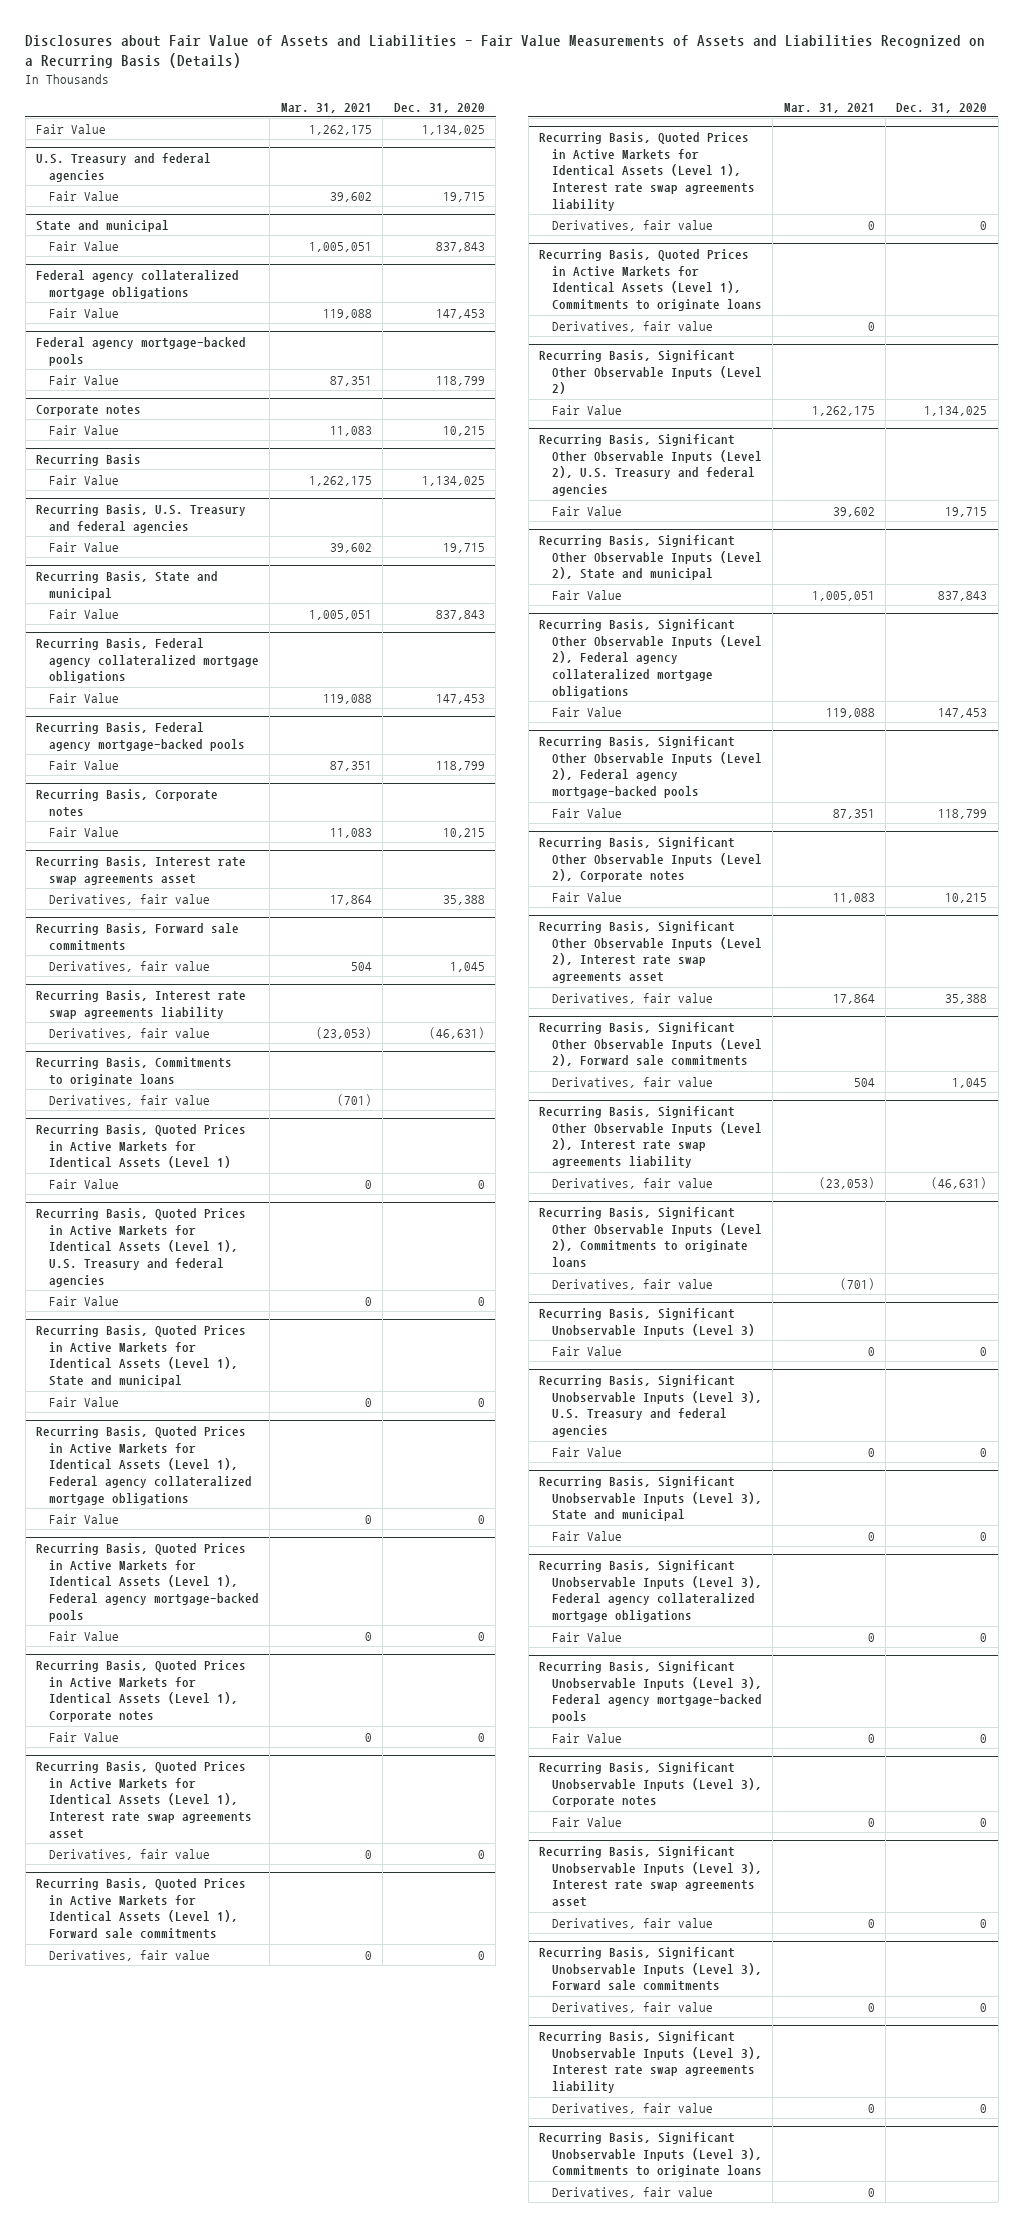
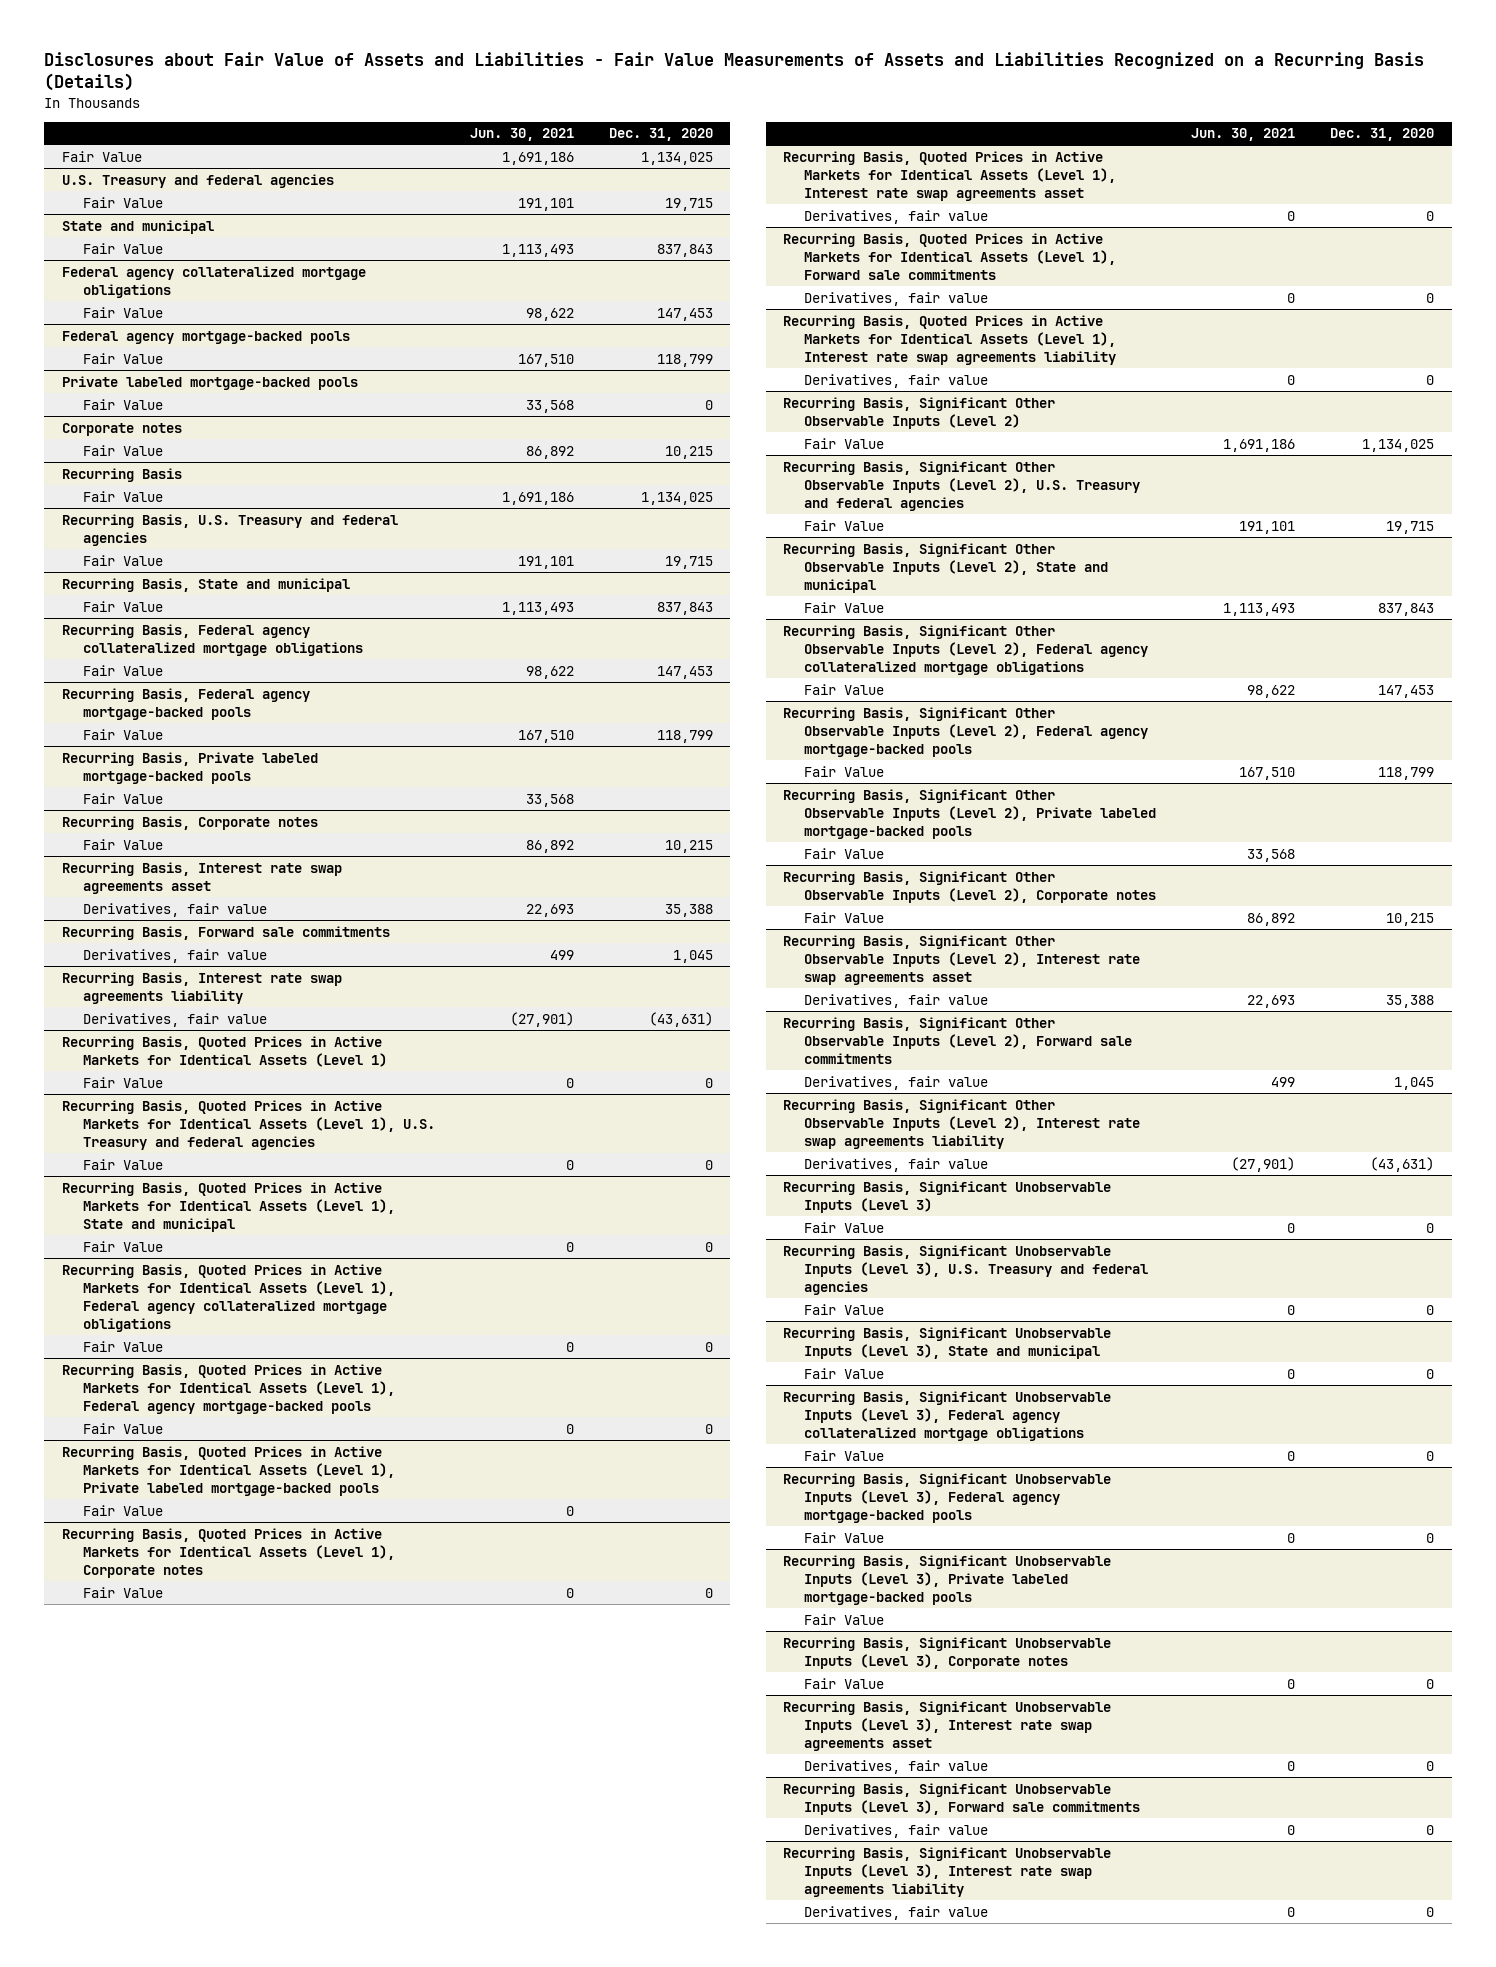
- | Mar. 31, 2021 | Dec. 31, 2020
+ | Jun. 30, 2021 | Dec. 31, 2020
+ Private labeled mortgage-backed pools
+ Fair Value | 33,568 | 0
+ Recurring Basis, Private labeled mortgage-backed pools
+ Fair Value | 33,568 |
@ Recurring Basis, Interest rate swap agreements liability
- Derivatives, fair value | (23,053) | (46,631)
- Recurring Basis, Commitments to originate loans
- Derivatives, fair value | (701) |
@ Recurring Basis, Interest rate swap agreements liability
+ Derivatives, fair value | (27,901) | (43,631)
+ Recurring Basis, Quoted Prices in Active Markets for Identical Assets (Level 1), Private labeled mortgage-backed pools
+ Fair Value | 0 |
- Recurring Basis, Quoted Prices in Active Markets for Identical Assets (Level 1), Commitments to originate loans
- Derivatives, fair value | 0 |
+ Recurring Basis, Significant Other Observable Inputs (Level 2), Private labeled mortgage-backed pools
+ Fair Value | 33,568 |
@ Recurring Basis, Significant Other Observable Inputs (Level 2), Interest rate swap agreements liability
- Derivatives, fair value | (23,053) | (46,631)
- Recurring Basis, Significant Other Observable Inputs (Level 2), Commitments to originate loans
- Derivatives, fair value | (701) |
@ Recurring Basis, Significant Other Observable Inputs (Level 2), Interest rate swap agreements liability
+ Derivatives, fair value | (27,901) | (43,631)
+ Recurring Basis, Significant Unobservable Inputs (Level 3), Private labeled mortgage-backed pools
+ Fair Value
- Recurring Basis, Significant Unobservable Inputs (Level 3), Commitments to originate loans
- Derivatives, fair value | 0 |

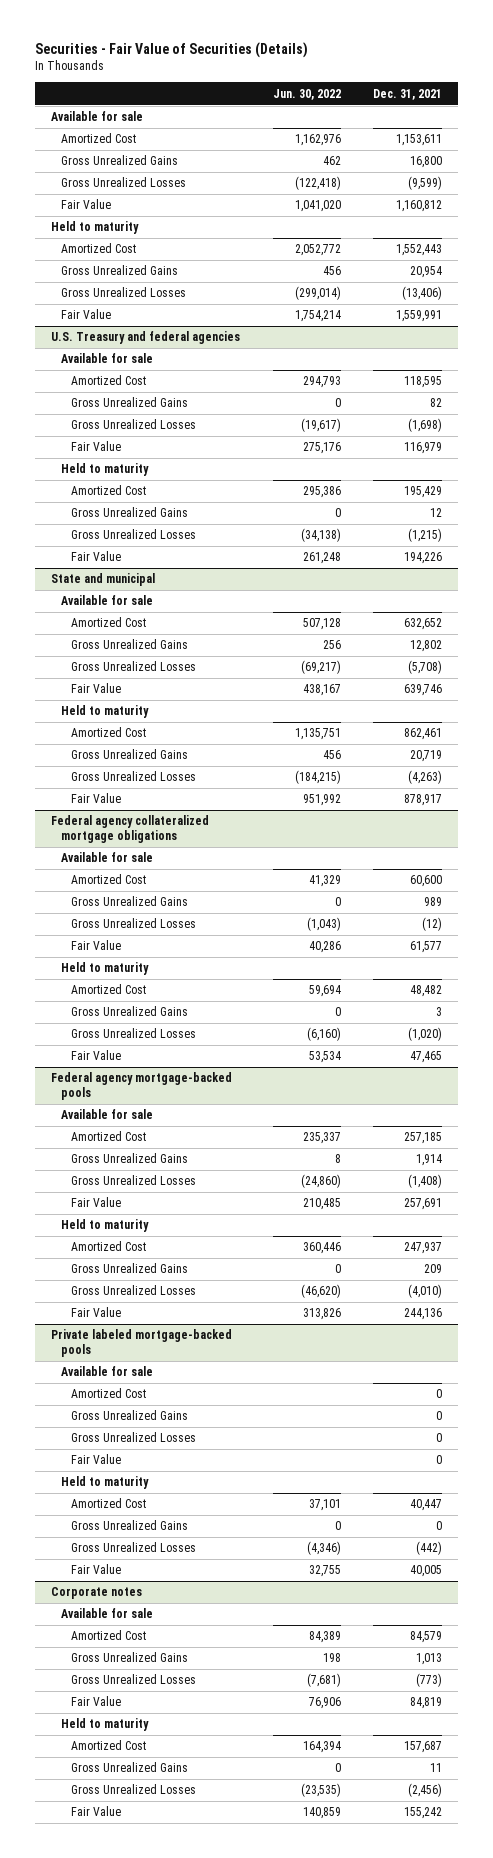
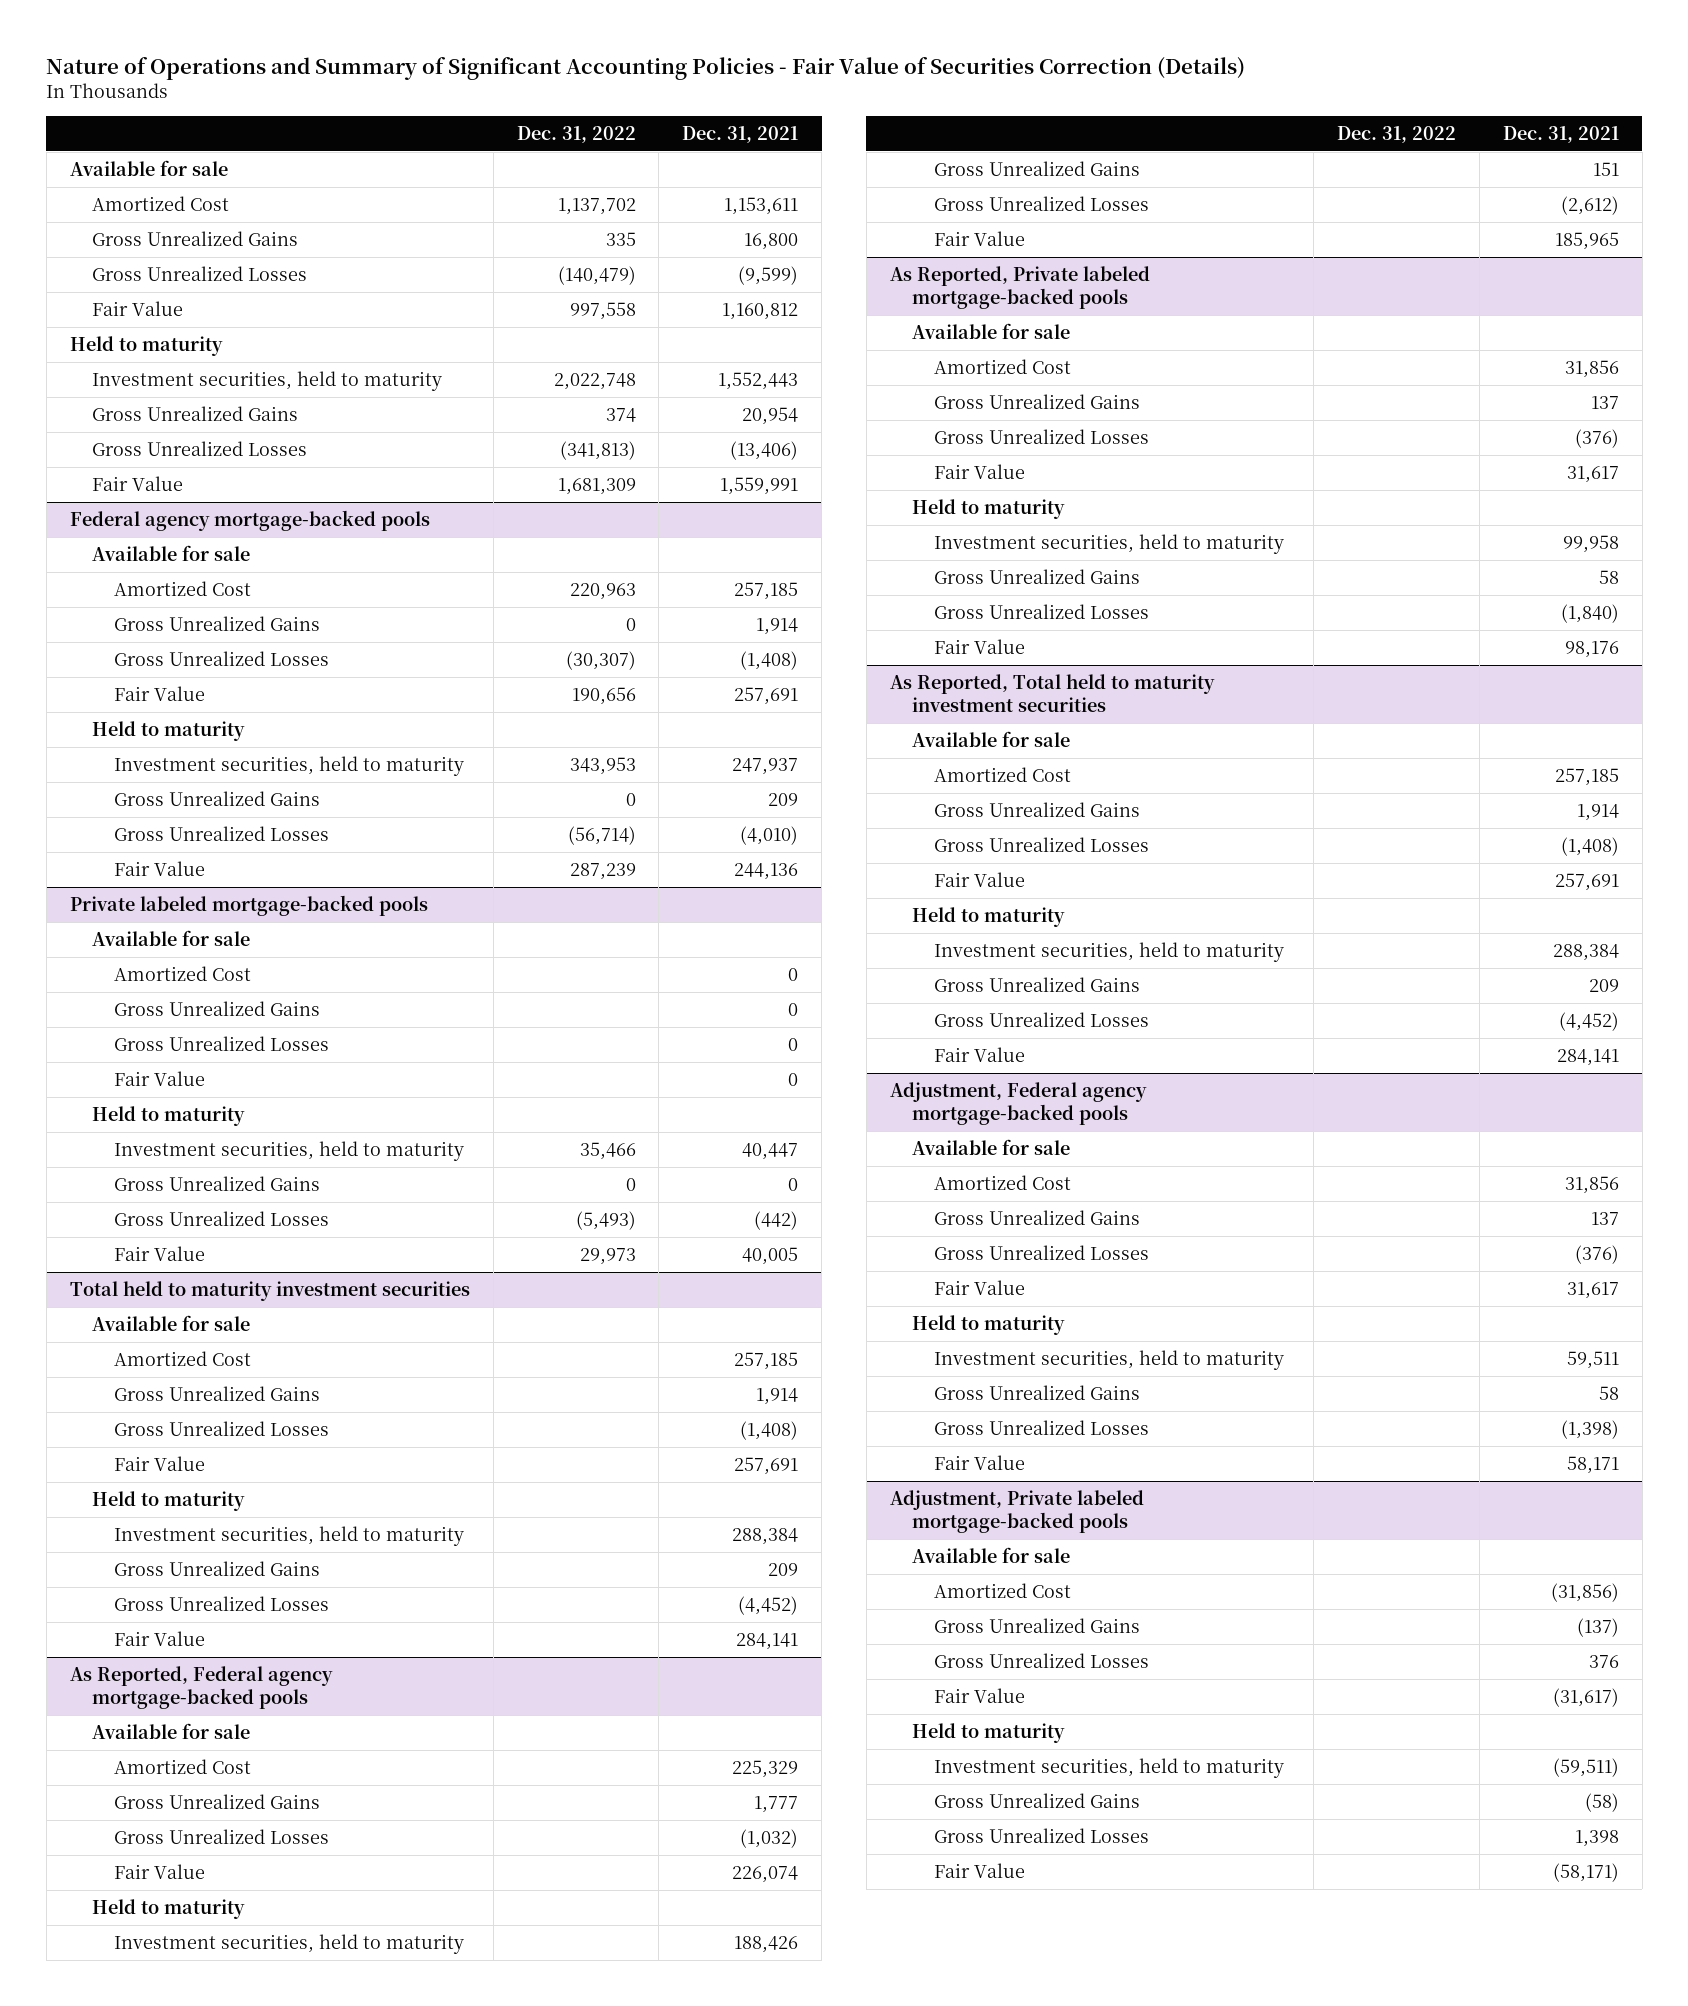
- Securities - Fair Value of Securities (Details)
+ Nature of Operations and Summary of Significant Accounting Policies - Fair Value of Securities Correction (Details)
- | Jun. 30, 2022 | Dec. 31, 2021
+ | Dec. 31, 2022 | Dec. 31, 2021
- Amortized Cost | 2,052,772 | 1,552,443
+ Investment securities, held to maturity | 2,022,748 | 1,552,443
- U.S. Treasury and federal agencies
- Available for sale
- Amortized Cost | 294,793 | 118,595
- Gross Unrealized Gains | 0 | 82
- Gross Unrealized Losses | (19,617) | (1,698)
- Fair Value | 275,176 | 116,979
- Held to maturity
- Amortized Cost | 295,386 | 195,429
- Gross Unrealized Gains | 0 | 12
- Gross Unrealized Losses | (34,138) | (1,215)
- Fair Value | 261,248 | 194,226
- State and municipal
- Available for sale
- Amortized Cost | 507,128 | 632,652
- Gross Unrealized Gains | 256 | 12,802
- Gross Unrealized Losses | (69,217) | (5,708)
- Fair Value | 438,167 | 639,746
- Held to maturity
- Amortized Cost | 1,135,751 | 862,461
- Gross Unrealized Gains | 456 | 20,719
- Gross Unrealized Losses | (184,215) | (4,263)
- Fair Value | 951,992 | 878,917
- Federal agency collateralized mortgage obligations
- Available for sale
- Amortized Cost | 41,329 | 60,600
- Gross Unrealized Gains | 0 | 989
- Gross Unrealized Losses | (1,043) | (12)
- Fair Value | 40,286 | 61,577
- Held to maturity
- Amortized Cost | 59,694 | 48,482
- Gross Unrealized Gains | 0 | 3
- Gross Unrealized Losses | (6,160) | (1,020)
- Fair Value | 53,534 | 47,465
@ Federal agency mortgage-backed pools
- Amortized Cost | 360,446 | 247,937
+ Investment securities, held to maturity | 343,953 | 247,937
@ Private labeled mortgage-backed pools
- Amortized Cost | 37,101 | 40,447
+ Investment securities, held to maturity | 35,466 | 40,447
- Corporate notes
+ Total held to maturity investment securities
- Amortized Cost | 84,389 | 84,579
- Gross Unrealized Gains | 198 | 1,013
- Gross Unrealized Losses | (7,681) | (773)
- Fair Value | 76,906 | 84,819
+ Amortized Cost | | 257,185
+ Gross Unrealized Gains | | 1,914
+ Gross Unrealized Losses | | (1,408)
+ Fair Value | | 257,691
- Amortized Cost | 164,394 | 157,687
- Gross Unrealized Gains | 0 | 11
- Gross Unrealized Losses | (23,535) | (2,456)
- Fair Value | 140,859 | 155,242
+ Investment securities, held to maturity | | 288,384
+ Gross Unrealized Gains | | 209
+ Gross Unrealized Losses | | (4,452)
+ Fair Value | | 284,141
+ As Reported, Federal agency mortgage-backed pools
+ Available for sale
+ Amortized Cost | | 225,329
+ Gross Unrealized Gains | | 1,777
+ Gross Unrealized Losses | | (1,032)
+ Fair Value | | 226,074
+ Held to maturity
+ Investment securities, held to maturity | | 188,426
+ Gross Unrealized Gains | | 151
+ Gross Unrealized Losses | | (2,612)
+ Fair Value | | 185,965
+ As Reported, Private labeled mortgage-backed pools
+ Available for sale
+ Amortized Cost | | 31,856
+ Gross Unrealized Gains | | 137
+ Gross Unrealized Losses | | (376)
+ Fair Value | | 31,617
+ Held to maturity
+ Investment securities, held to maturity | | 99,958
+ Gross Unrealized Gains | | 58
+ Gross Unrealized Losses | | (1,840)
+ Fair Value | | 98,176
+ As Reported, Total held to maturity investment securities
+ Available for sale
+ Amortized Cost | | 257,185
+ Gross Unrealized Gains | | 1,914
+ Gross Unrealized Losses | | (1,408)
+ Fair Value | | 257,691
+ Held to maturity
+ Investment securities, held to maturity | | 288,384
+ Gross Unrealized Gains | | 209
+ Gross Unrealized Losses | | (4,452)
+ Fair Value | | 284,141
+ Adjustment, Federal agency mortgage-backed pools
+ Available for sale
+ Amortized Cost | | 31,856
+ Gross Unrealized Gains | | 137
+ Gross Unrealized Losses | | (376)
+ Fair Value | | 31,617
+ Held to maturity
+ Investment securities, held to maturity | | 59,511
+ Gross Unrealized Gains | | 58
+ Gross Unrealized Losses | | (1,398)
+ Fair Value | | 58,171
+ Adjustment, Private labeled mortgage-backed pools
+ Available for sale
+ Amortized Cost | | (31,856)
+ Gross Unrealized Gains | | (137)
+ Gross Unrealized Losses | | 376
+ Fair Value | | (31,617)
+ Held to maturity
+ Investment securities, held to maturity | | (59,511)
+ Gross Unrealized Gains | | (58)
+ Gross Unrealized Losses | | 1,398
+ Fair Value | | (58,171)

